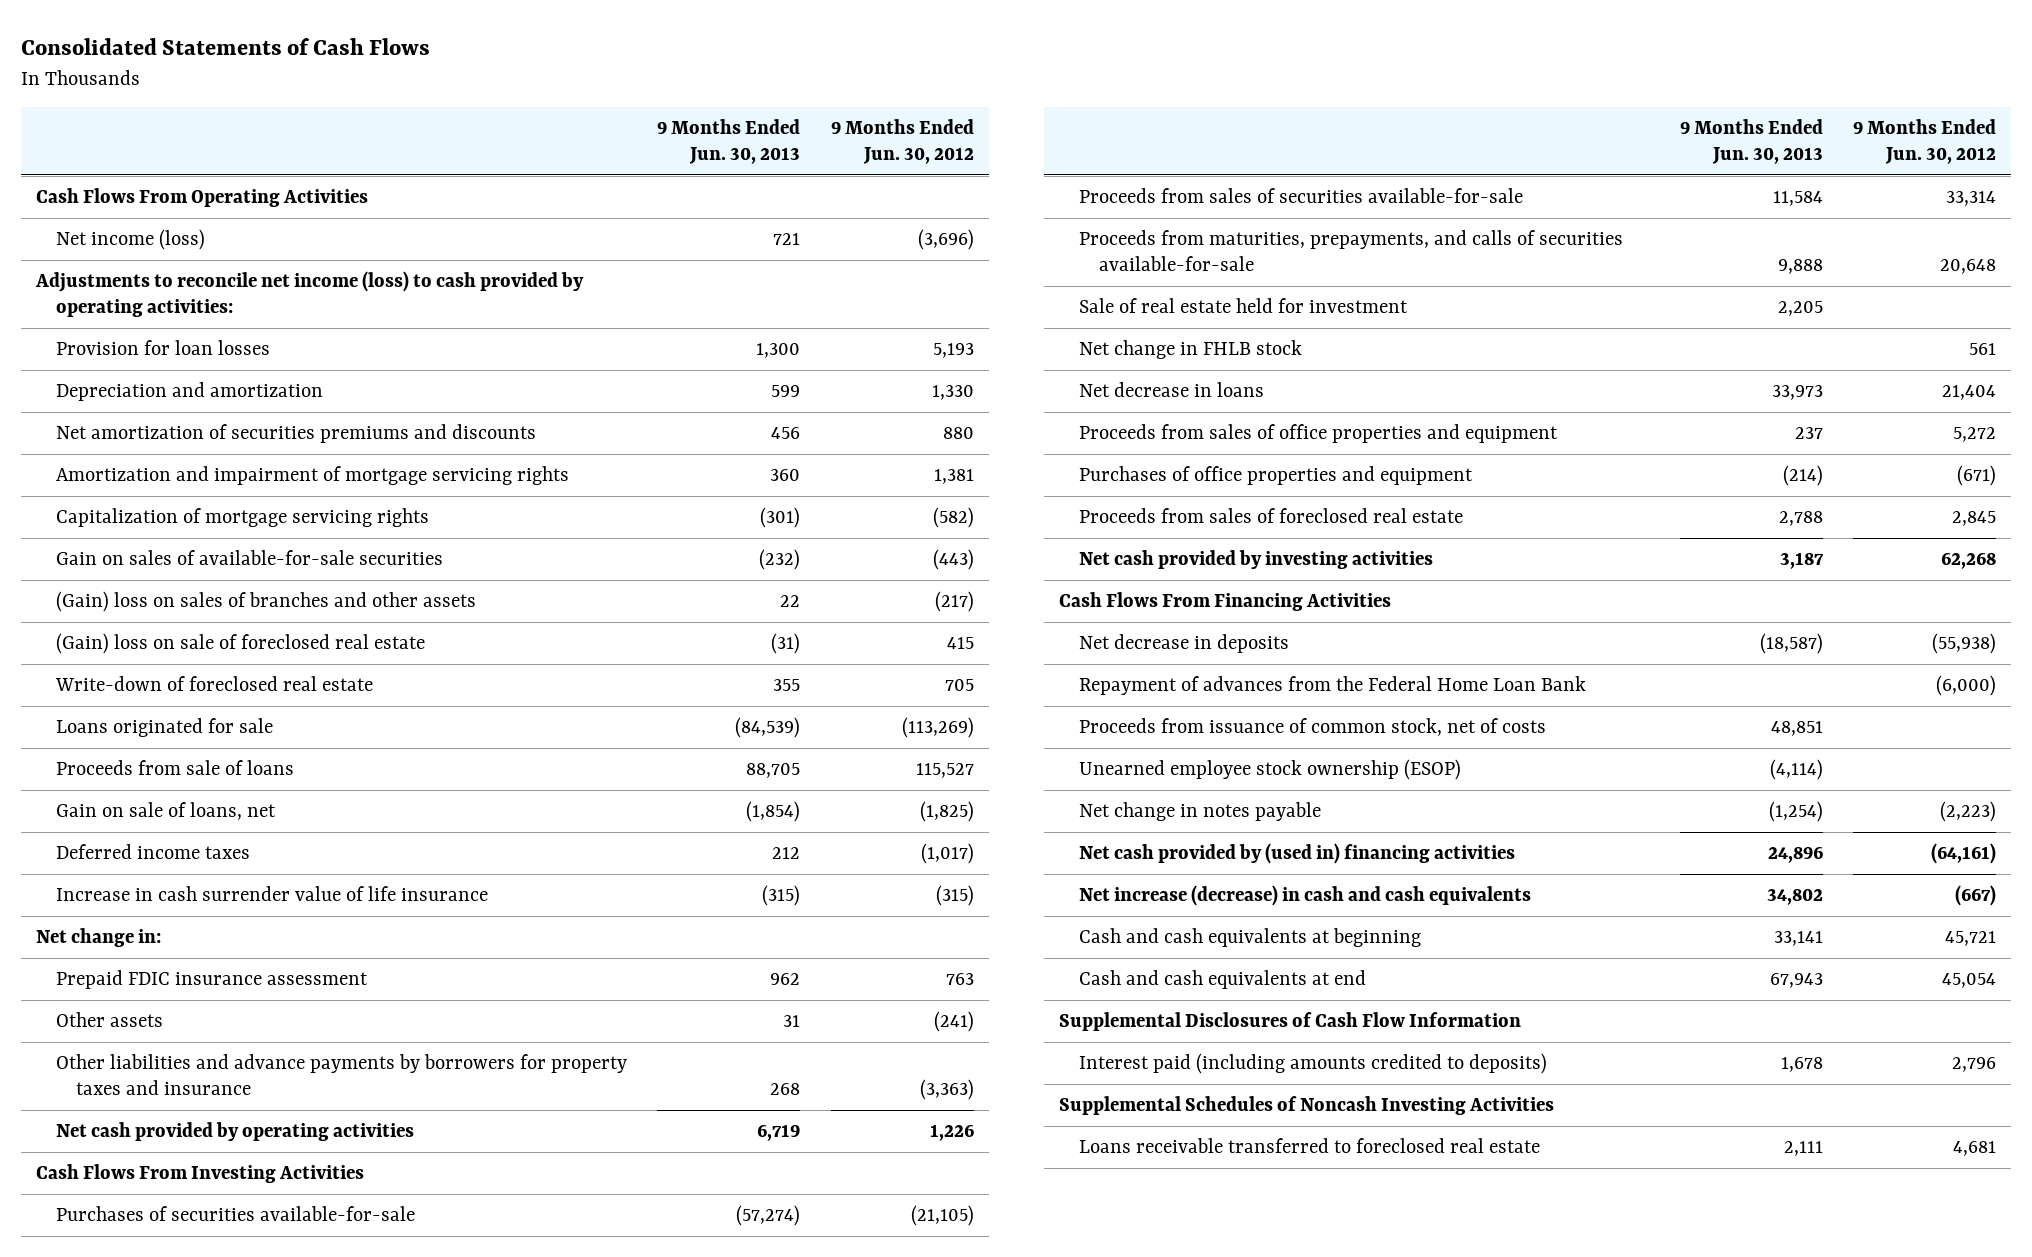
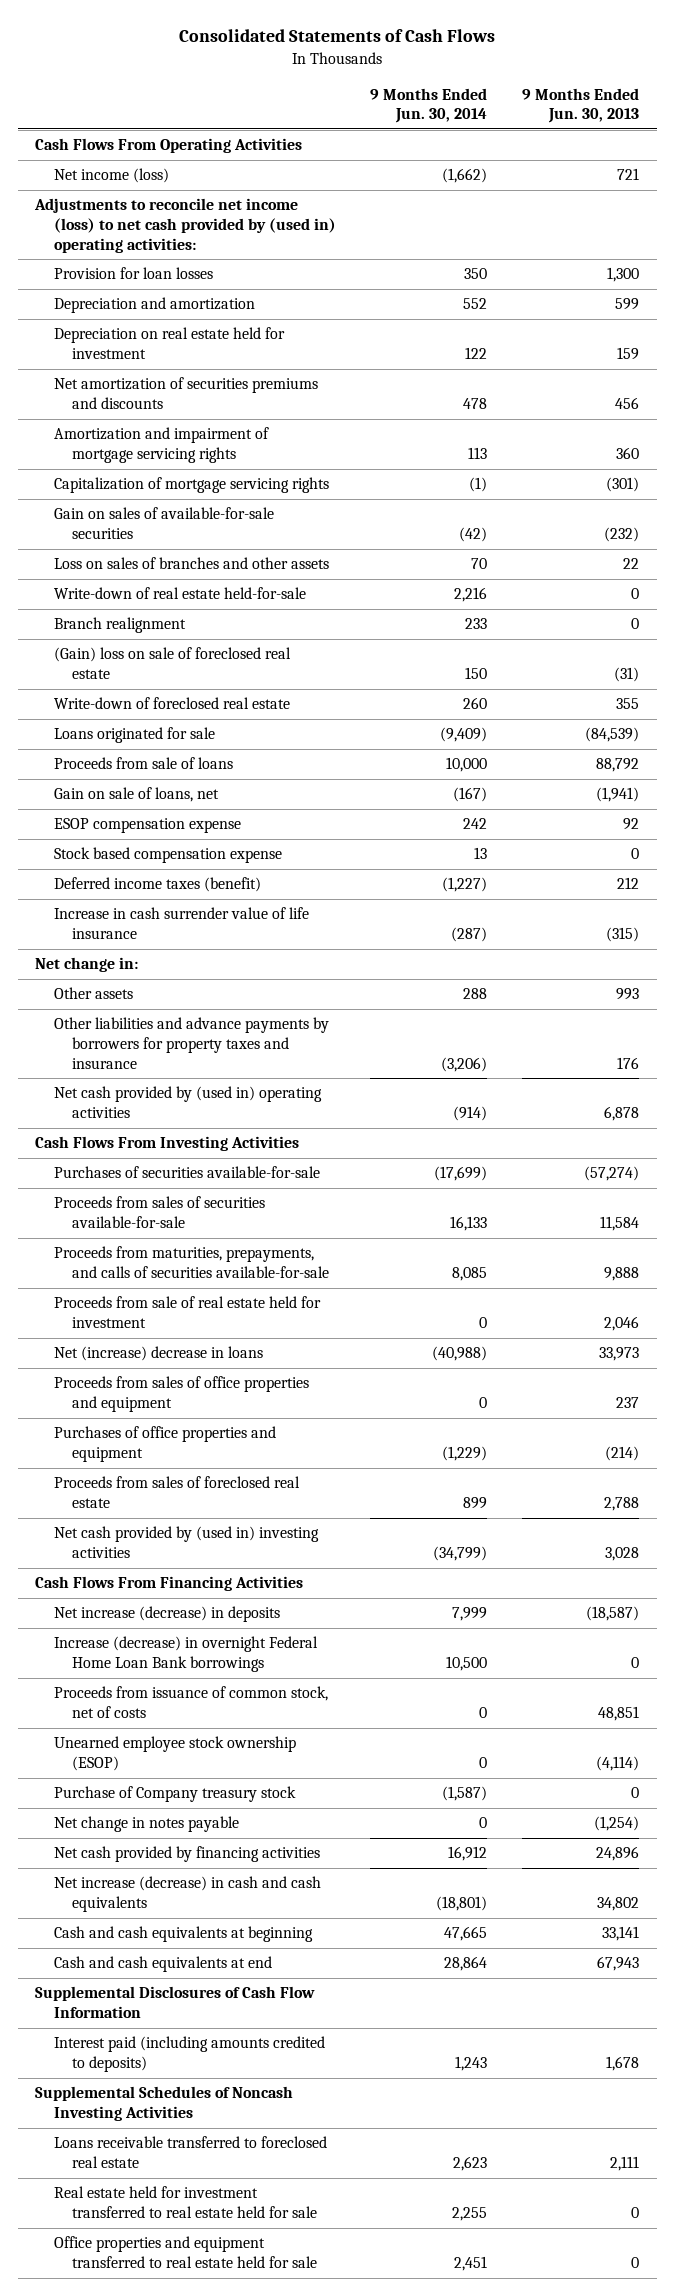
- | 9 Months Ended Jun. 30, 2013 | 9 Months Ended Jun. 30, 2012
+ | 9 Months Ended Jun. 30, 2014 | 9 Months Ended Jun. 30, 2013
- Adjustments to reconcile net income (loss) to cash provided by operating activities:
+ Adjustments to reconcile net income (loss) to net cash provided by (used in) operating activities:
+ Depreciation on real estate held for investment | 122 | 159
- (Gain) loss on sales of branches and other assets | 22 | (217)
+ Loss on sales of branches and other assets | 70 | 22
+ Write-down of real estate held-for-sale | 2,216 | 0
+ Branch realignment | 233 | 0
- Proceeds from sale of loans | 88,705 | 115,527
- Gain on sale of loans, net | (1,854) | (1,825)
- Deferred income taxes | 212 | (1,017)
+ Proceeds from sale of loans | 10,000 | 88,792
+ Gain on sale of loans, net | (167) | (1,941)
+ ESOP compensation expense | 242 | 92
+ Stock based compensation expense | 13 | 0
+ Deferred income taxes (benefit) | (1,227) | 212
- Prepaid FDIC insurance assessment | 962 | 763
- Other assets | 31 | (241)
- Other liabilities and advance payments by borrowers for property taxes and insurance | 268 | (3,363)
- Net cash provided by operating activities | 6,719 | 1,226
+ Other assets | 288 | 993
+ Other liabilities and advance payments by borrowers for property taxes and insurance | (3,206) | 176
+ Net cash provided by (used in) operating activities | (914) | 6,878
- Sale of real estate held for investment | 2,205 |
- Net change in FHLB stock | | 561
- Net decrease in loans | 33,973 | 21,404
+ Proceeds from sale of real estate held for investment | 0 | 2,046
+ Net (increase) decrease in loans | (40,988) | 33,973
- Net cash provided by investing activities | 3,187 | 62,268
+ Net cash provided by (used in) investing activities | (34,799) | 3,028
- Net decrease in deposits | (18,587) | (55,938)
- Repayment of advances from the Federal Home Loan Bank | | (6,000)
+ Net increase (decrease) in deposits | 7,999 | (18,587)
+ Increase (decrease) in overnight Federal Home Loan Bank borrowings | 10,500 | 0
+ Purchase of Company treasury stock | (1,587) | 0
- Net cash provided by (used in) financing activities | 24,896 | (64,161)
+ Net cash provided by financing activities | 16,912 | 24,896
+ Real estate held for investment transferred to real estate held for sale | 2,255 | 0
+ Office properties and equipment transferred to real estate held for sale | 2,451 | 0

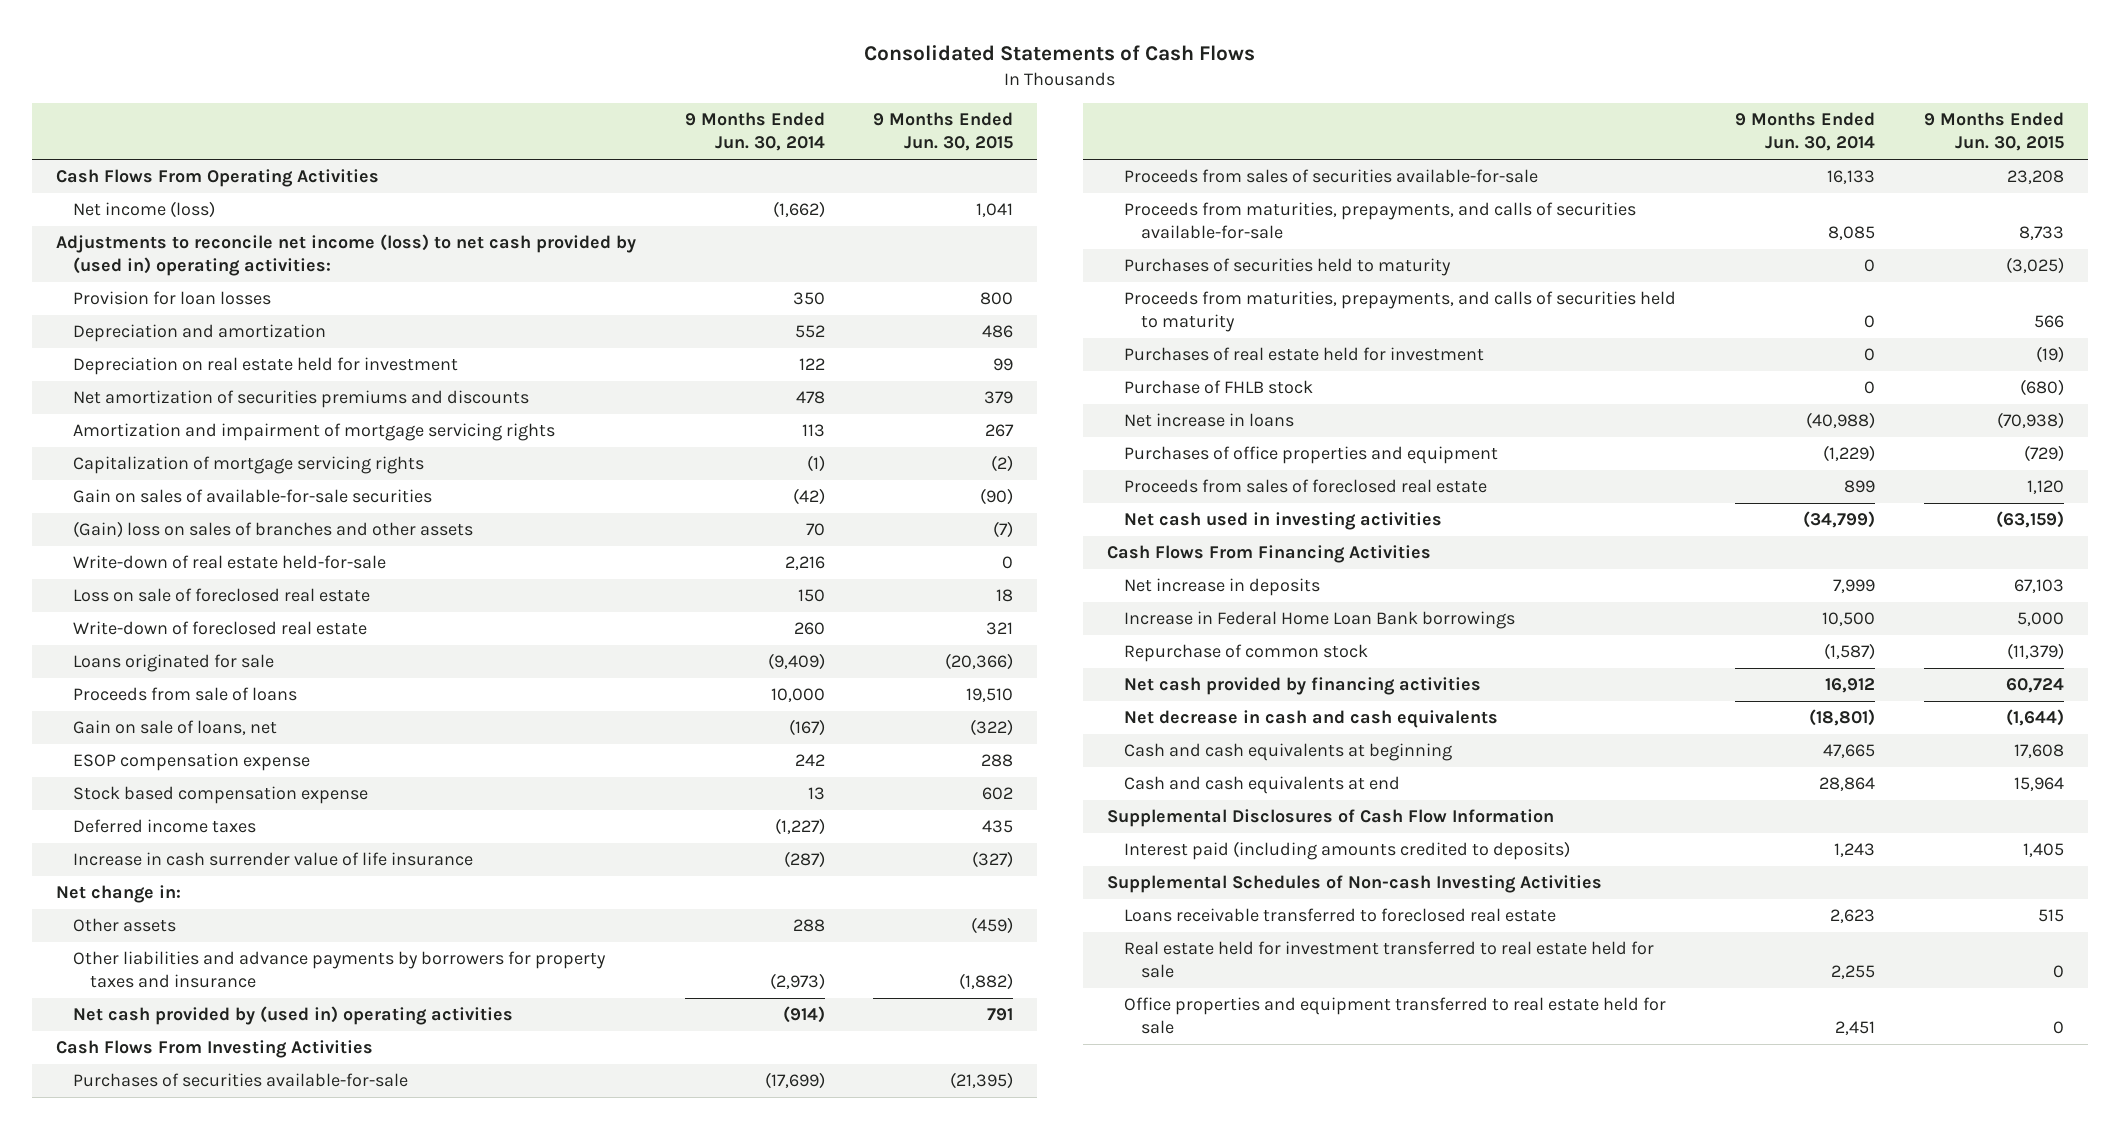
- | 9 Months Ended Jun. 30, 2014 | 9 Months Ended Jun. 30, 2013
+ | 9 Months Ended Jun. 30, 2014 | 9 Months Ended Jun. 30, 2015
- Loss on sales of branches and other assets | 70 | 22
+ (Gain) loss on sales of branches and other assets | 70 | (7)
- Branch realignment | 233 | 0
- (Gain) loss on sale of foreclosed real estate | 150 | (31)
+ Loss on sale of foreclosed real estate | 150 | 18
- Deferred income taxes (benefit) | (1,227) | 212
+ Deferred income taxes | (1,227) | 435
- Other liabilities and advance payments by borrowers for property taxes and insurance | (3,206) | 176
+ Other liabilities and advance payments by borrowers for property taxes and insurance | (2,973) | (1,882)
- Proceeds from sale of real estate held for investment | 0 | 2,046
- Net (increase) decrease in loans | (40,988) | 33,973
- Proceeds from sales of office properties and equipment | 0 | 237
+ Purchases of securities held to maturity | 0 | (3,025)
+ Proceeds from maturities, prepayments, and calls of securities held to maturity | 0 | 566
+ Purchases of real estate held for investment | 0 | (19)
+ Purchase of FHLB stock | 0 | (680)
+ Net increase in loans | (40,988) | (70,938)
- Net cash provided by (used in) investing activities | (34,799) | 3,028
+ Net cash used in investing activities | (34,799) | (63,159)
- Net increase (decrease) in deposits | 7,999 | (18,587)
- Increase (decrease) in overnight Federal Home Loan Bank borrowings | 10,500 | 0
- Proceeds from issuance of common stock, net of costs | 0 | 48,851
- Unearned employee stock ownership (ESOP) | 0 | (4,114)
- Purchase of Company treasury stock | (1,587) | 0
- Net change in notes payable | 0 | (1,254)
+ Net increase in deposits | 7,999 | 67,103
+ Increase in Federal Home Loan Bank borrowings | 10,500 | 5,000
+ Repurchase of common stock | (1,587) | (11,379)
- Net increase (decrease) in cash and cash equivalents | (18,801) | 34,802
+ Net decrease in cash and cash equivalents | (18,801) | (1,644)
- Supplemental Schedules of Noncash Investing Activities
+ Supplemental Schedules of Non-cash Investing Activities

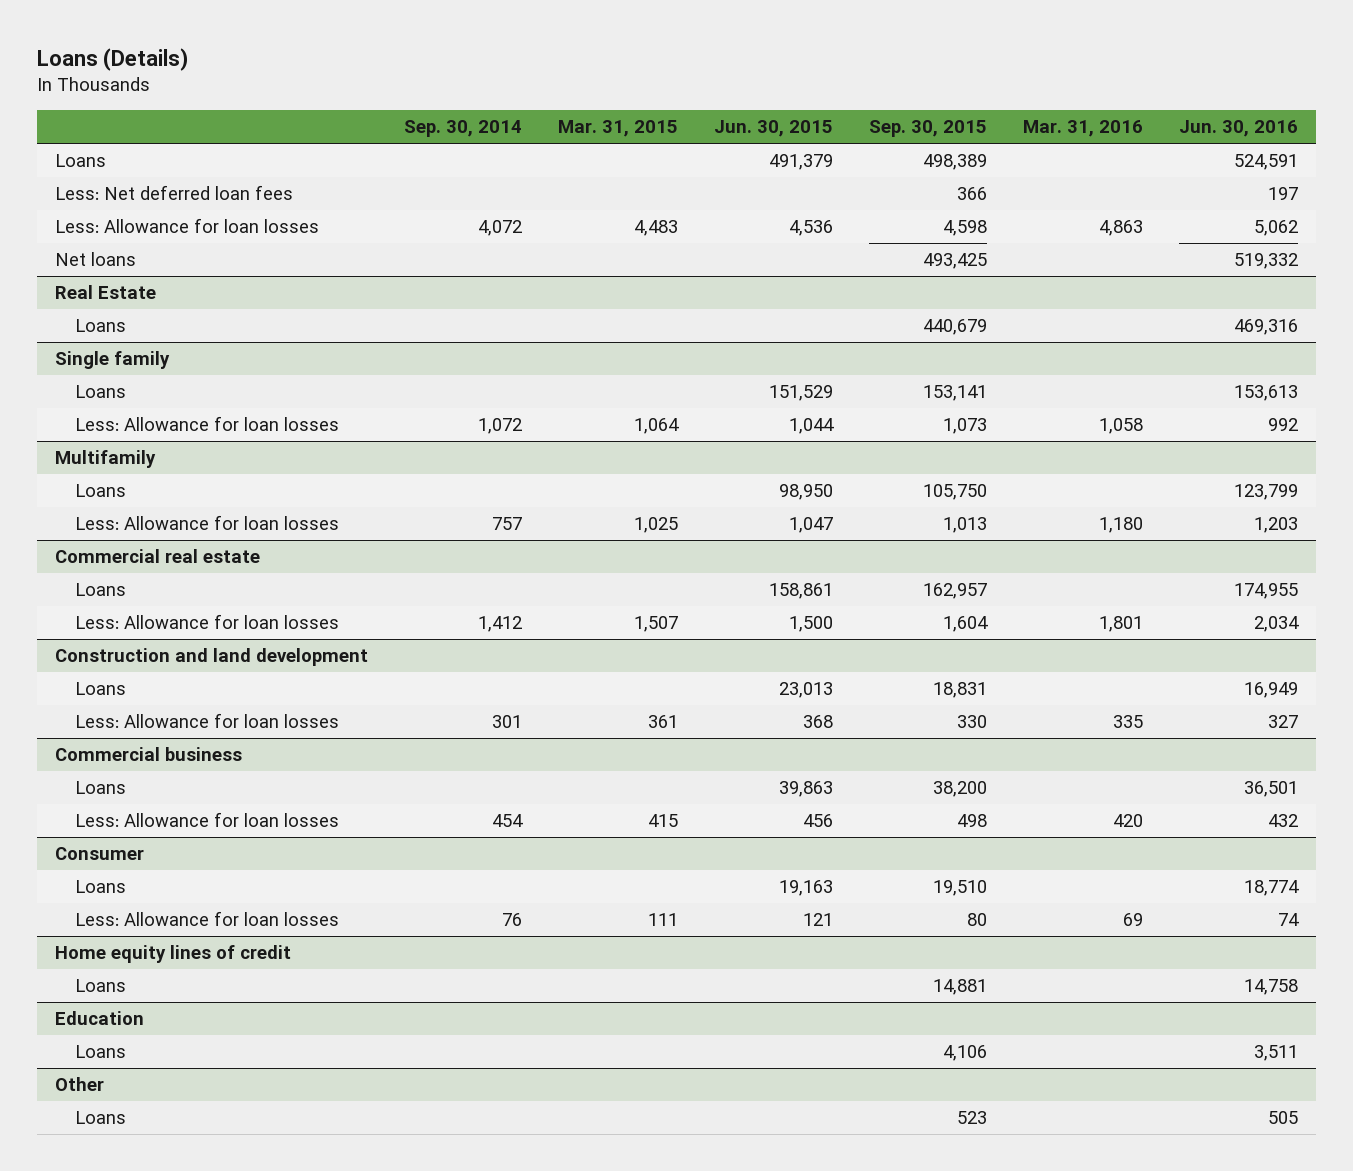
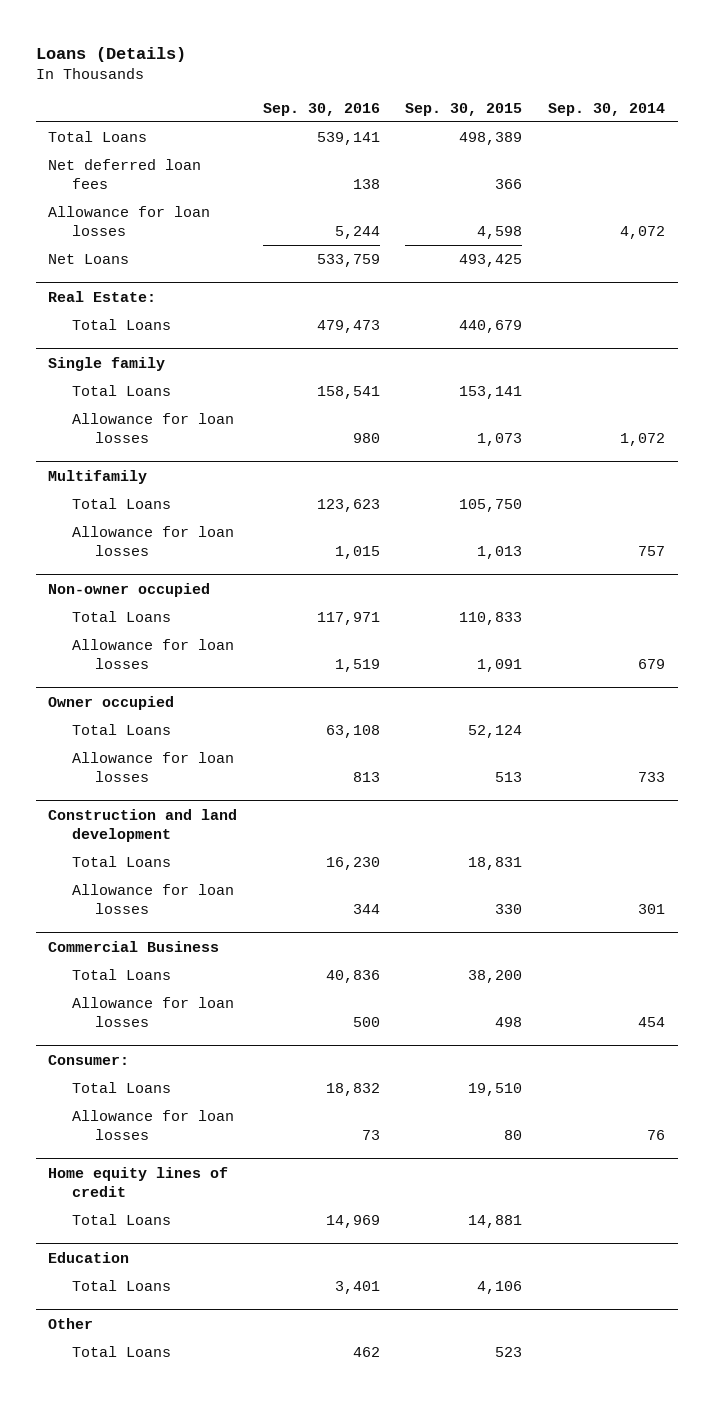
- | Sep. 30, 2014 | Mar. 31, 2015 | Jun. 30, 2015 | Sep. 30, 2015 | Mar. 31, 2016 | Jun. 30, 2016
+ | Sep. 30, 2016 | Sep. 30, 2015 | Sep. 30, 2014
- Loans | | | 491,379 | 498,389 | | 524,591
- Less: Net deferred loan fees | | | | 366 | | 197
- Less: Allowance for loan losses | 4,072 | 4,483 | 4,536 | 4,598 | 4,863 | 5,062
- Net loans | | | | 493,425 | | 519,332
- Real Estate
- Loans | | | | 440,679 | | 469,316
+ Total Loans | 539,141 | 498,389 |
+ Net deferred loan fees | 138 | 366 |
+ Allowance for loan losses | 5,244 | 4,598 | 4,072
+ Net Loans | 533,759 | 493,425 |
+ Real Estate:
+ Total Loans | 479,473 | 440,679 |
@ Single family
- Loans | | | 151,529 | 153,141 | | 153,613
- Less: Allowance for loan losses | 1,072 | 1,064 | 1,044 | 1,073 | 1,058 | 992
+ Total Loans | 158,541 | 153,141 |
+ Allowance for loan losses | 980 | 1,073 | 1,072
@ Multifamily
- Loans | | | 98,950 | 105,750 | | 123,799
- Less: Allowance for loan losses | 757 | 1,025 | 1,047 | 1,013 | 1,180 | 1,203
- Commercial real estate
- Loans | | | 158,861 | 162,957 | | 174,955
- Less: Allowance for loan losses | 1,412 | 1,507 | 1,500 | 1,604 | 1,801 | 2,034
@ Multifamily
+ Total Loans | 123,623 | 105,750 |
+ Allowance for loan losses | 1,015 | 1,013 | 757
+ Non-owner occupied
+ Total Loans | 117,971 | 110,833 |
+ Allowance for loan losses | 1,519 | 1,091 | 679
+ Owner occupied
+ Total Loans | 63,108 | 52,124 |
+ Allowance for loan losses | 813 | 513 | 733
@ Construction and land development
- Loans | | | 23,013 | 18,831 | | 16,949
- Less: Allowance for loan losses | 301 | 361 | 368 | 330 | 335 | 327
- Commercial business
- Loans | | | 39,863 | 38,200 | | 36,501
- Less: Allowance for loan losses | 454 | 415 | 456 | 498 | 420 | 432
- Consumer
- Loans | | | 19,163 | 19,510 | | 18,774
- Less: Allowance for loan losses | 76 | 111 | 121 | 80 | 69 | 74
@ Construction and land development
+ Total Loans | 16,230 | 18,831 |
+ Allowance for loan losses | 344 | 330 | 301
+ Commercial Business
+ Total Loans | 40,836 | 38,200 |
+ Allowance for loan losses | 500 | 498 | 454
+ Consumer:
+ Total Loans | 18,832 | 19,510 |
+ Allowance for loan losses | 73 | 80 | 76
@ Home equity lines of credit
- Loans | | | | 14,881 | | 14,758
+ Total Loans | 14,969 | 14,881 |
@ Education
- Loans | | | | 4,106 | | 3,511
+ Total Loans | 3,401 | 4,106 |
@ Other
- Loans | | | | 523 | | 505
+ Total Loans | 462 | 523 |

